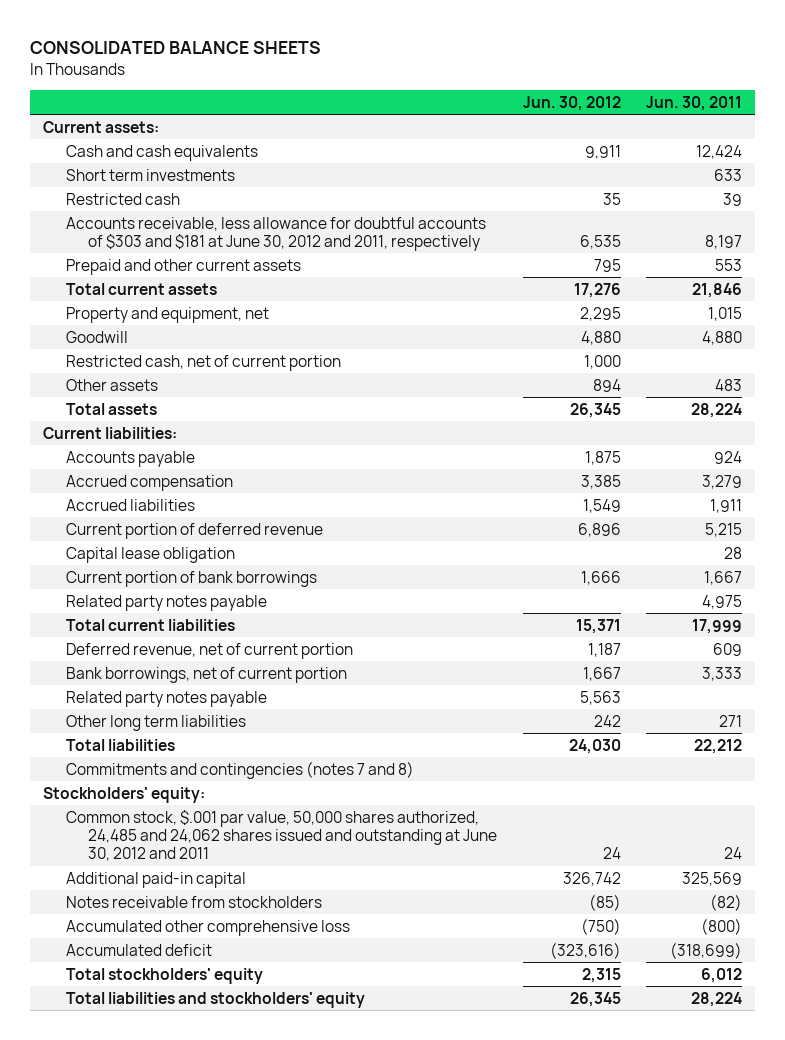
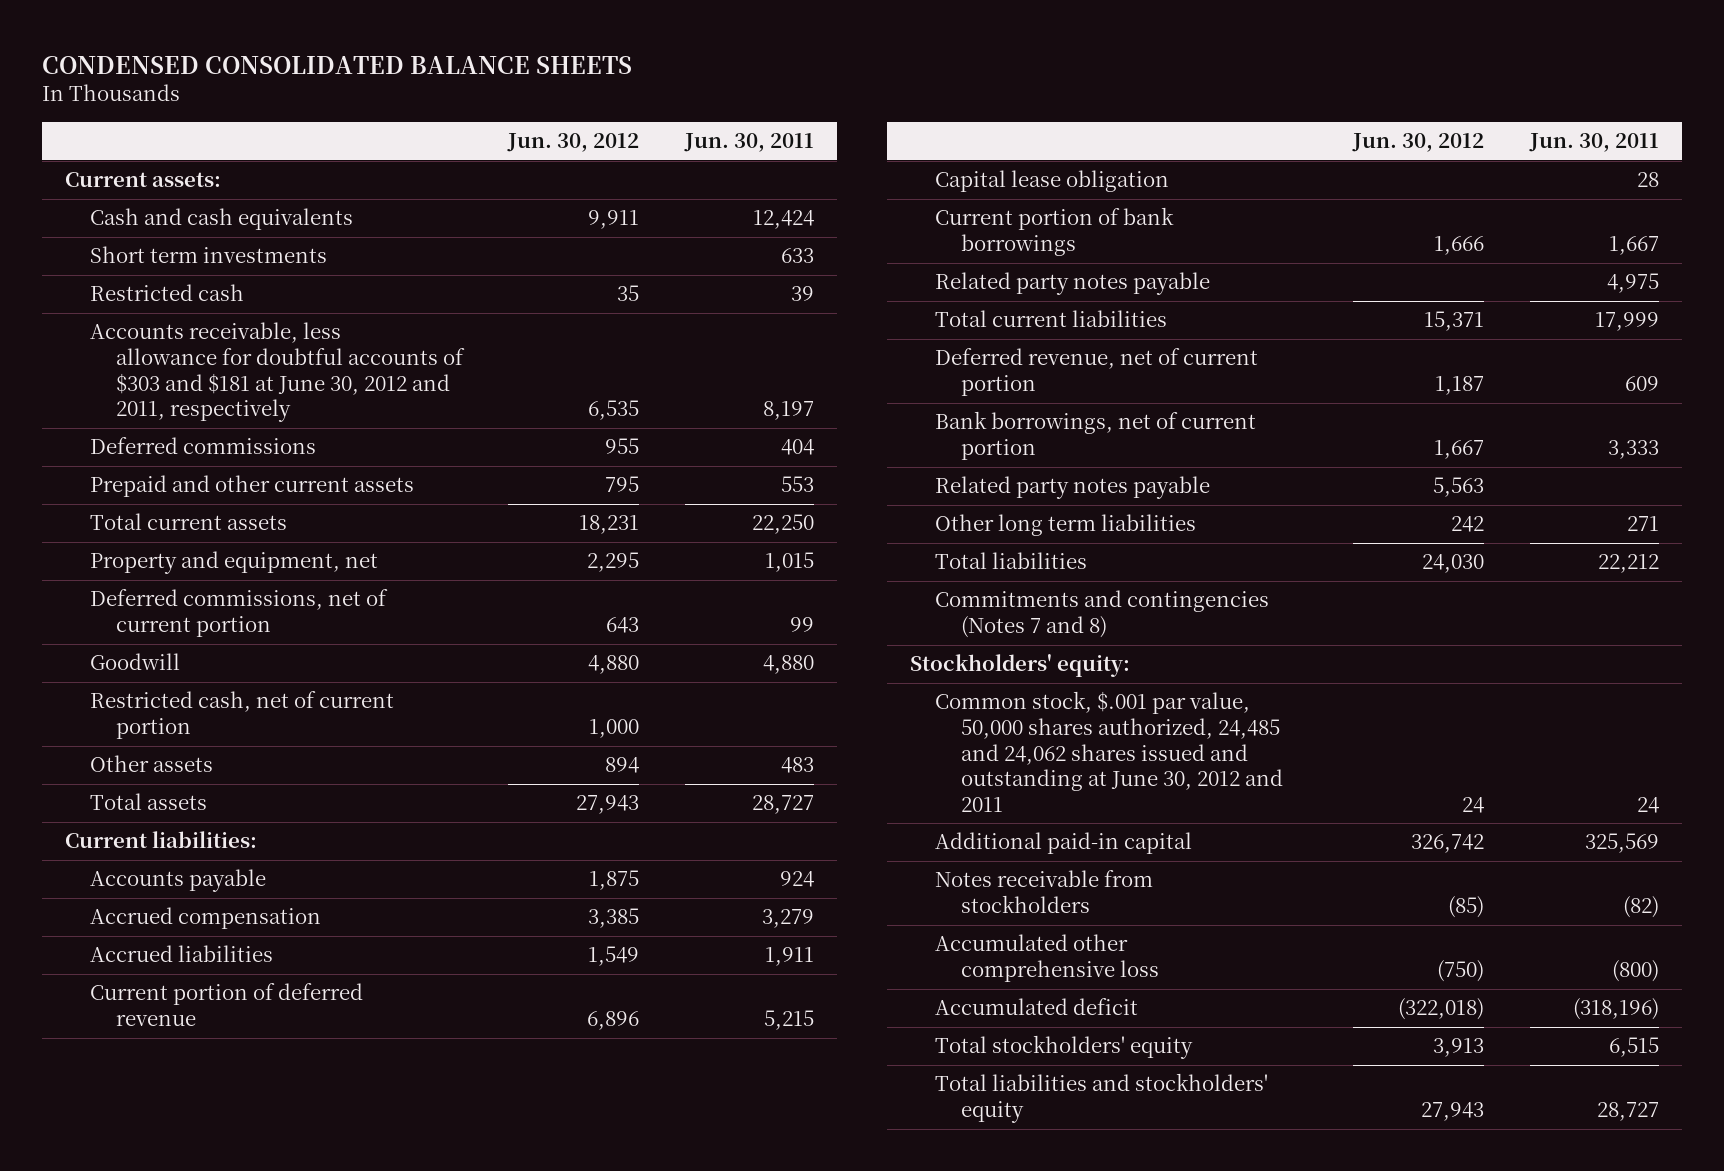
- CONSOLIDATED BALANCE SHEETS
+ CONDENSED CONSOLIDATED BALANCE SHEETS
+ Deferred commissions | 955 | 404
- Total current assets | 17,276 | 21,846
+ Total current assets | 18,231 | 22,250
+ Deferred commissions, net of current portion | 643 | 99
- Total assets | 26,345 | 28,224
+ Total assets | 27,943 | 28,727
- Commitments and contingencies (notes 7 and 8)
+ Commitments and contingencies (Notes 7 and 8)
- Accumulated deficit | (323,616) | (318,699)
- Total stockholders' equity | 2,315 | 6,012
- Total liabilities and stockholders' equity | 26,345 | 28,224
+ Accumulated deficit | (322,018) | (318,196)
+ Total stockholders' equity | 3,913 | 6,515
+ Total liabilities and stockholders' equity | 27,943 | 28,727

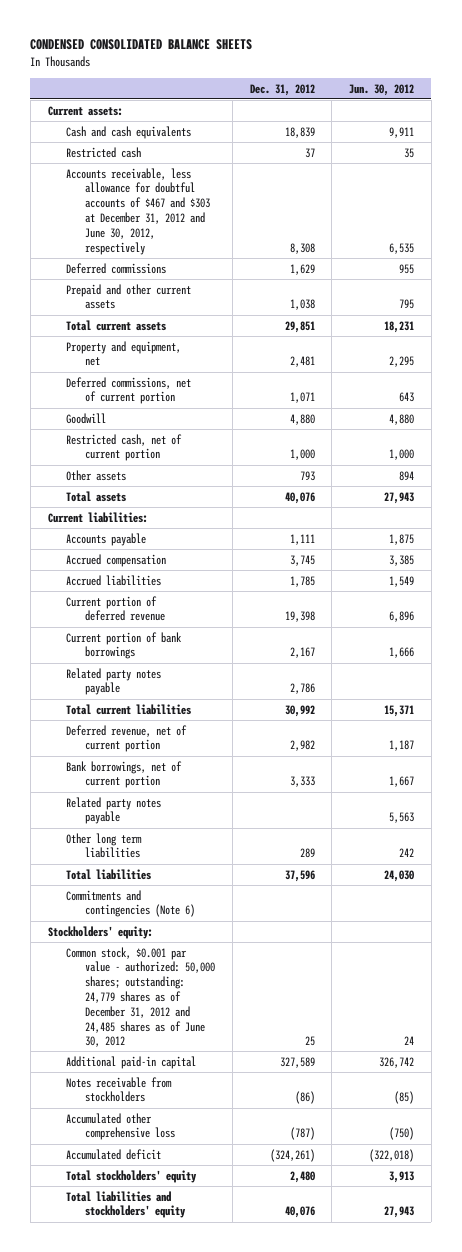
- | Jun. 30, 2012 | Jun. 30, 2011
+ | Dec. 31, 2012 | Jun. 30, 2012
- Short term investments | | 633
- Accounts receivable, less allowance for doubtful accounts of $303 and $181 at June 30, 2012 and 2011, respectively | 6,535 | 8,197
+ Accounts receivable, less allowance for doubtful accounts of $467 and $303 at December 31, 2012 and June 30, 2012, respectively | 8,308 | 6,535
- Capital lease obligation | | 28
- Commitments and contingencies (Notes 7 and 8)
+ Commitments and contingencies (Note 6)
- Common stock, $.001 par value, 50,000 shares authorized, 24,485 and 24,062 shares issued and outstanding at June 30, 2012 and 2011 | 24 | 24
+ Common stock, $0.001 par value - authorized: 50,000 shares; outstanding: 24,779 shares as of December 31, 2012 and 24,485 shares as of June 30, 2012 | 25 | 24

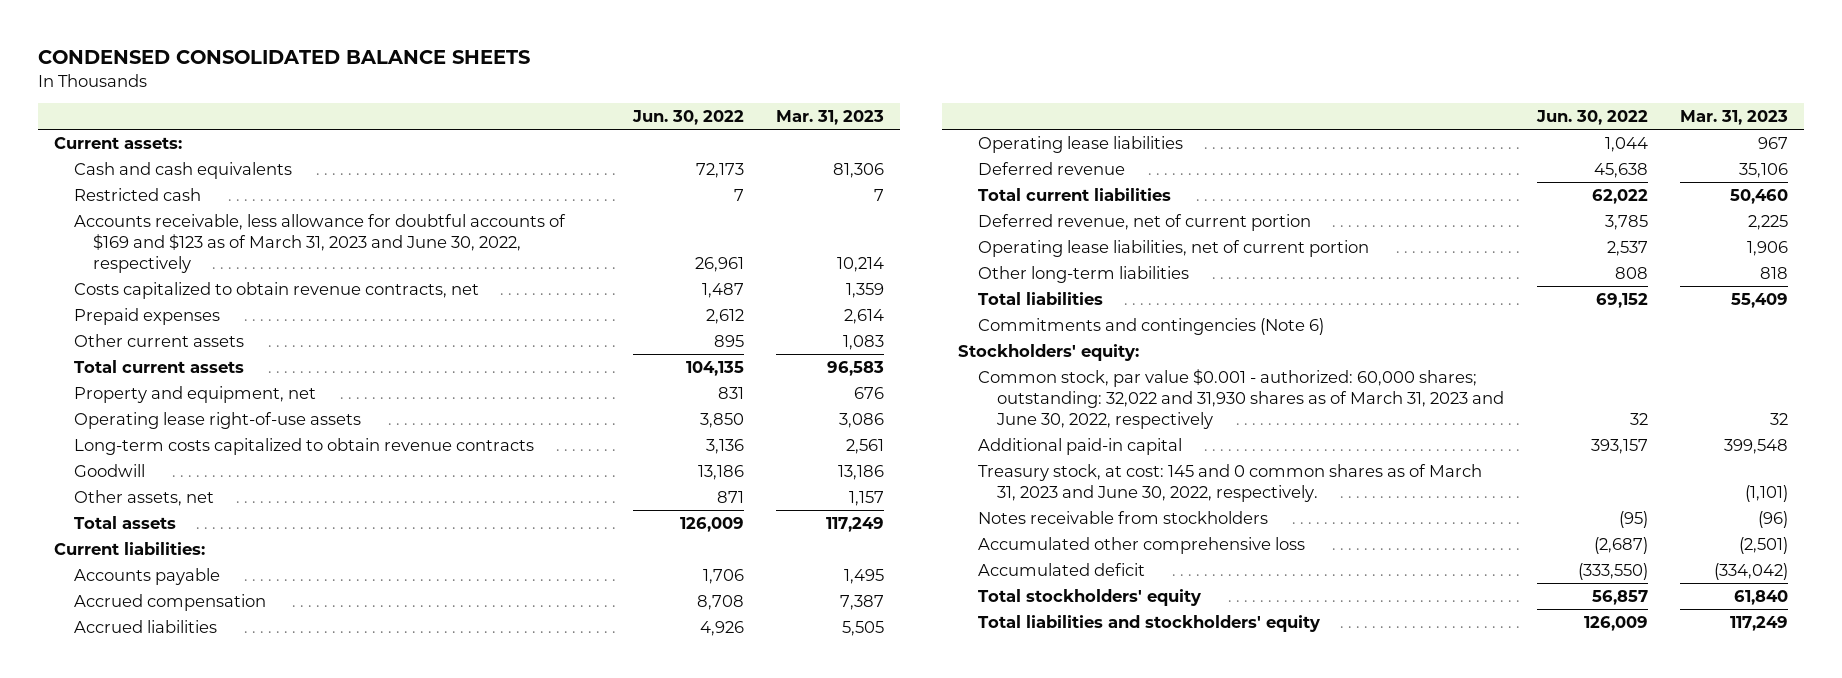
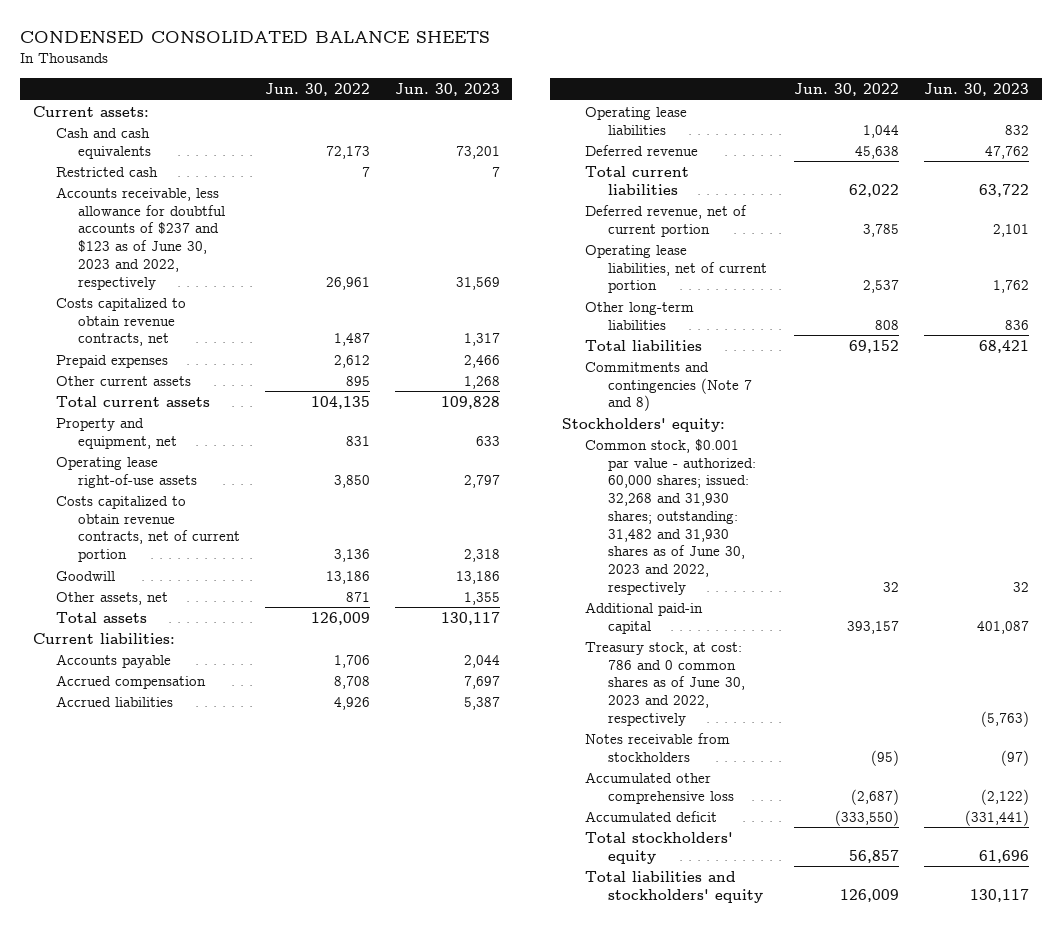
- | Jun. 30, 2022 | Mar. 31, 2023
+ | Jun. 30, 2022 | Jun. 30, 2023
- Accounts receivable, less allowance for doubtful accounts of $169 and $123 as of March 31, 2023 and June 30, 2022, respectively | 26,961 | 10,214
+ Accounts receivable, less allowance for doubtful accounts of $237 and $123 as of June 30, 2023 and 2022, respectively | 26,961 | 31,569
- Long-term costs capitalized to obtain revenue contracts | 3,136 | 2,561
+ Costs capitalized to obtain revenue contracts, net of current portion | 3,136 | 2,318
- Commitments and contingencies (Note 6)
+ Commitments and contingencies (Note 7 and 8)
- Common stock, par value $0.001 - authorized: 60,000 shares; outstanding: 32,022 and 31,930 shares as of March 31, 2023 and June 30, 2022, respectively | 32 | 32
+ Common stock, $0.001 par value - authorized: 60,000 shares; issued: 32,268 and 31,930 shares; outstanding: 31,482 and 31,930 shares as of June 30, 2023 and 2022, respectively | 32 | 32
- Treasury stock, at cost: 145 and 0 common shares as of March 31, 2023 and June 30, 2022, respectively. | | (1,101)
+ Treasury stock, at cost: 786 and 0 common shares as of June 30, 2023 and 2022, respectively | | (5,763)

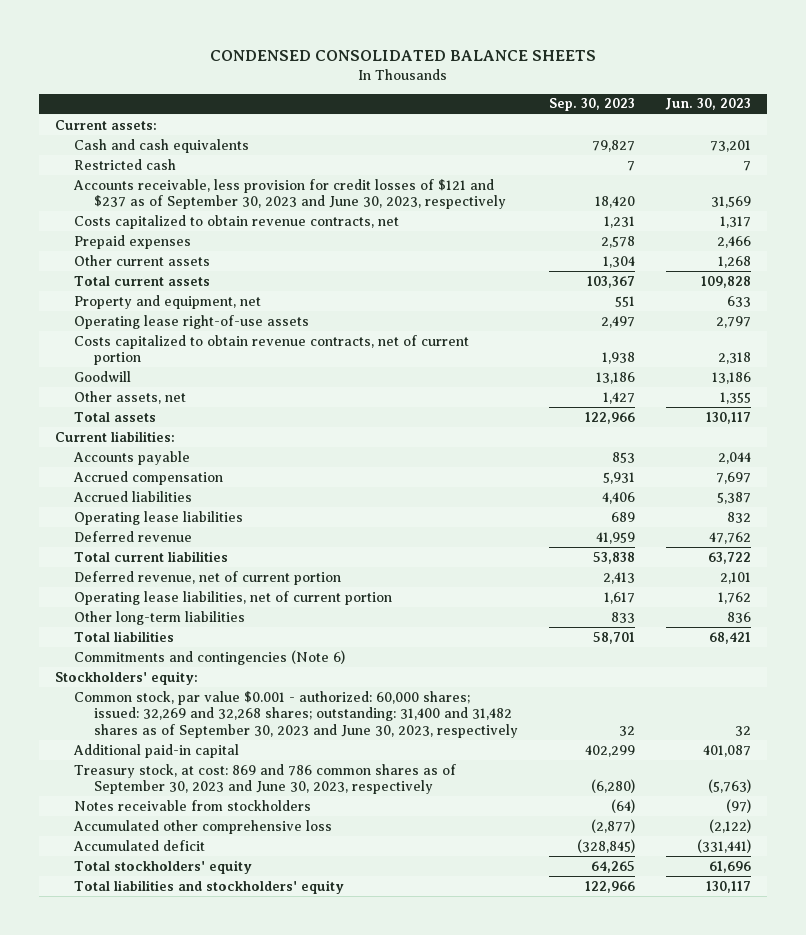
- | Jun. 30, 2022 | Jun. 30, 2023
+ | Sep. 30, 2023 | Jun. 30, 2023
- Accounts receivable, less allowance for doubtful accounts of $237 and $123 as of June 30, 2023 and 2022, respectively | 26,961 | 31,569
+ Accounts receivable, less provision for credit losses of $121 and $237 as of September 30, 2023 and June 30, 2023, respectively | 18,420 | 31,569
- Commitments and contingencies (Note 7 and 8)
+ Commitments and contingencies (Note 6)
- Common stock, $0.001 par value - authorized: 60,000 shares; issued: 32,268 and 31,930 shares; outstanding: 31,482 and 31,930 shares as of June 30, 2023 and 2022, respectively | 32 | 32
+ Common stock, par value $0.001 - authorized: 60,000 shares; issued: 32,269 and 32,268 shares; outstanding: 31,400 and 31,482 shares as of September 30, 2023 and June 30, 2023, respectively | 32 | 32
- Treasury stock, at cost: 786 and 0 common shares as of June 30, 2023 and 2022, respectively | | (5,763)
+ Treasury stock, at cost: 869 and 786 common shares as of September 30, 2023 and June 30, 2023, respectively | (6,280) | (5,763)

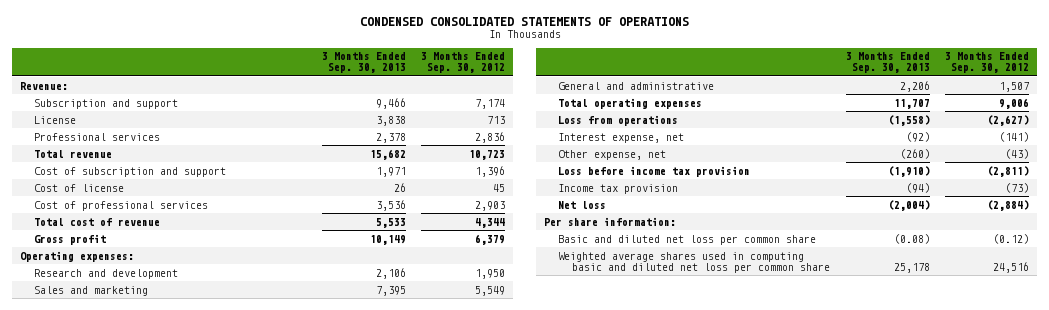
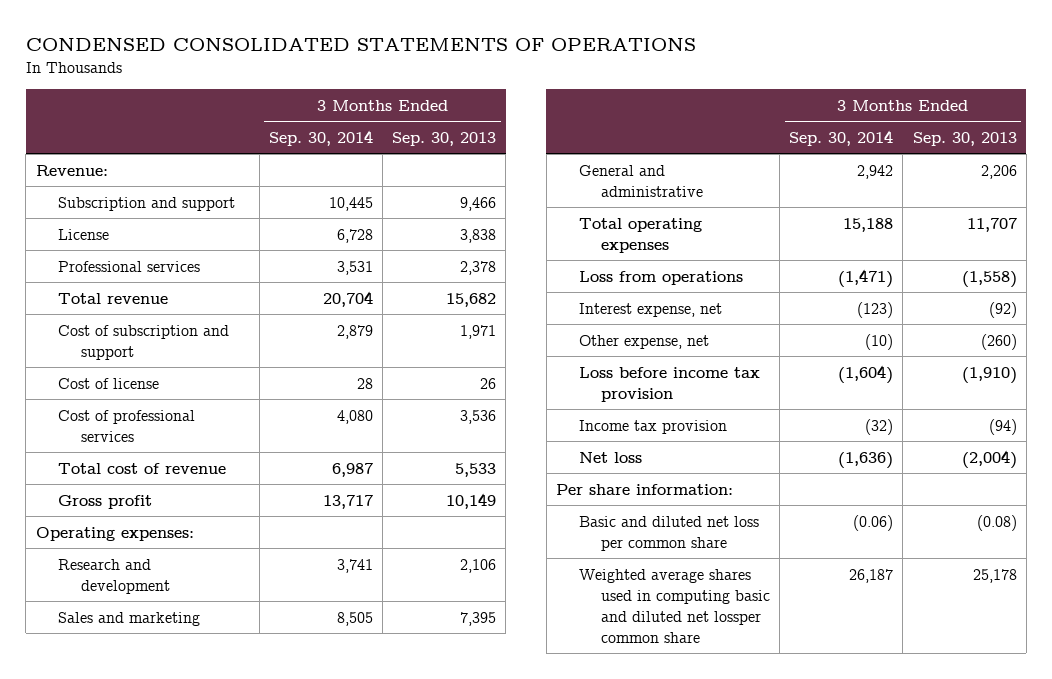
- | 3 Months Ended Sep. 30, 2013 | 3 Months Ended Sep. 30, 2012
+ | 3 Months Ended Sep. 30, 2014 | 3 Months Ended Sep. 30, 2013
- Weighted average shares used in computing basic and diluted net loss per common share | 25,178 | 24,516
+ Weighted average shares used in computing basic and diluted net lossper common share | 26,187 | 25,178

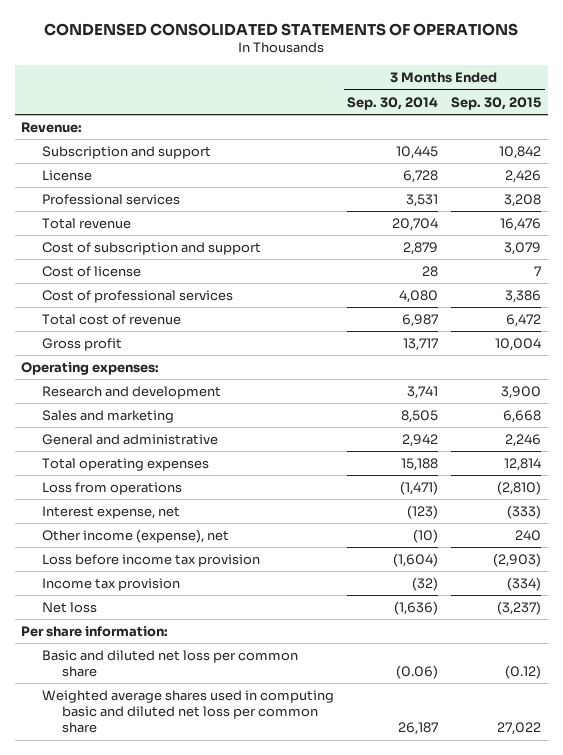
- | 3 Months Ended Sep. 30, 2014 | 3 Months Ended Sep. 30, 2013
+ | 3 Months Ended Sep. 30, 2014 | 3 Months Ended Sep. 30, 2015
- Other expense, net | (10) | (260)
+ Other income (expense), net | (10) | 240
- Weighted average shares used in computing basic and diluted net lossper common share | 26,187 | 25,178
+ Weighted average shares used in computing basic and diluted net loss per common share | 26,187 | 27,022

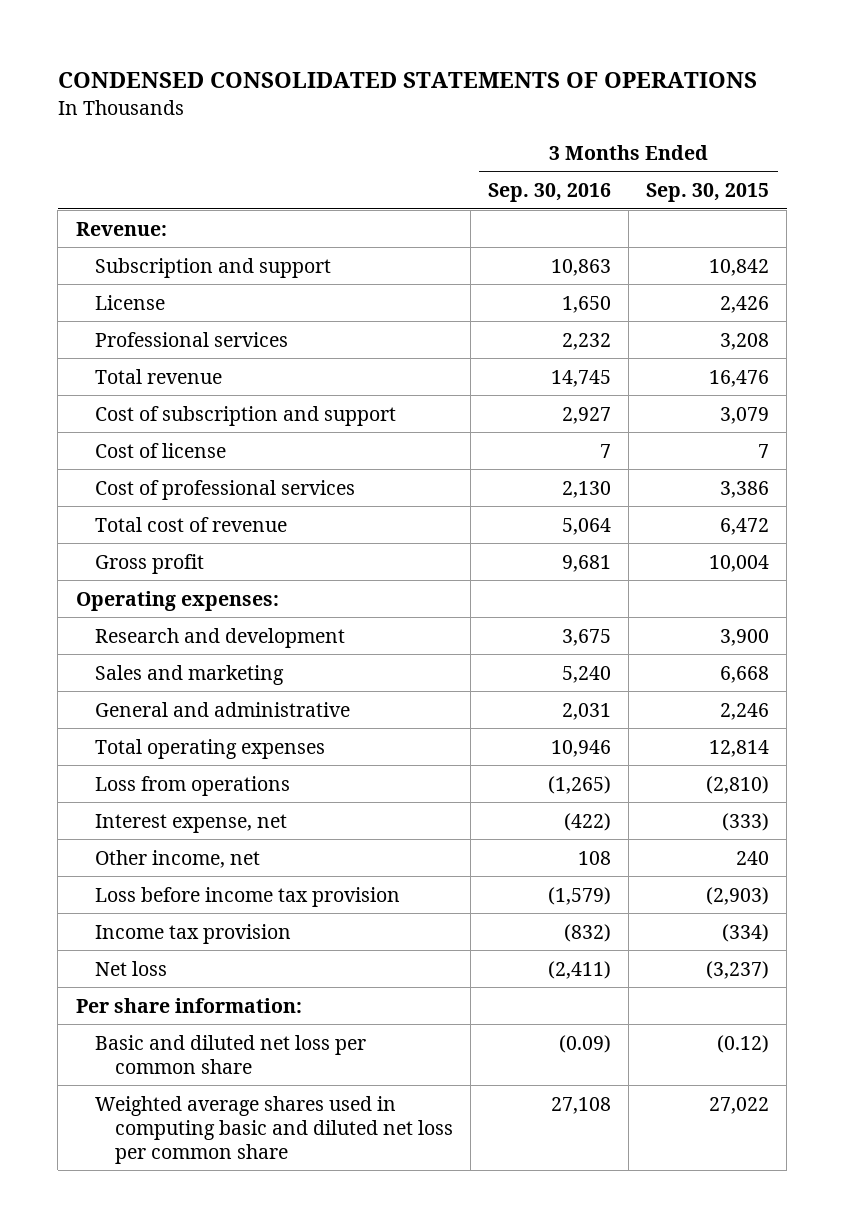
- | 3 Months Ended Sep. 30, 2014 | 3 Months Ended Sep. 30, 2015
+ | 3 Months Ended Sep. 30, 2016 | 3 Months Ended Sep. 30, 2015
- Other income (expense), net | (10) | 240
+ Other income, net | 108 | 240

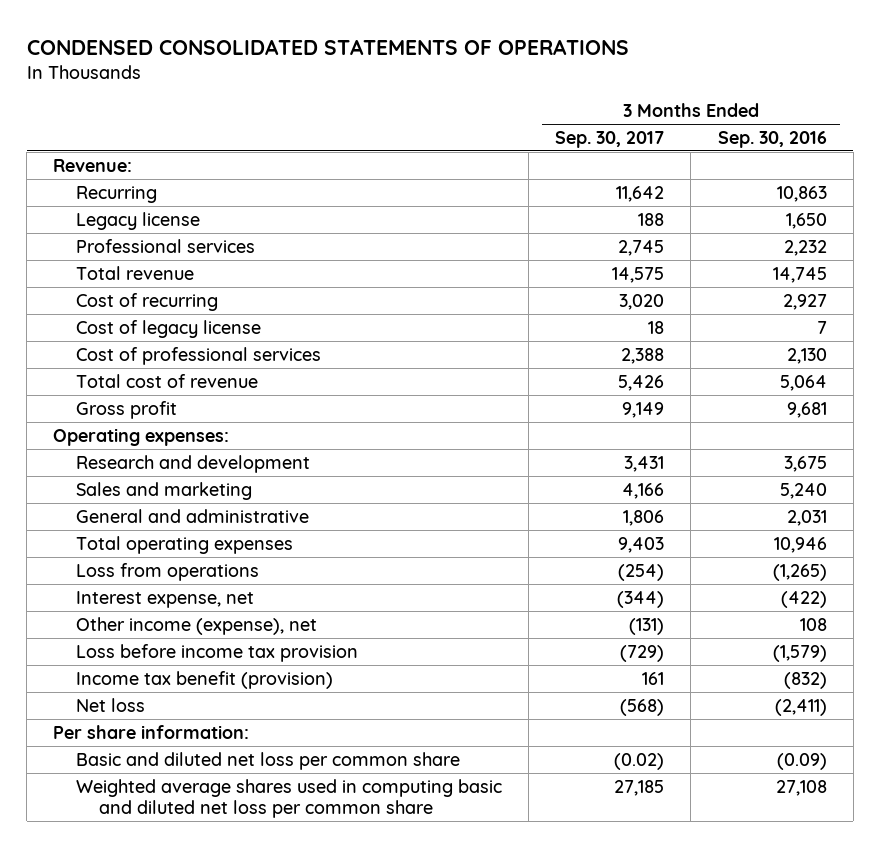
- | 3 Months Ended Sep. 30, 2016 | 3 Months Ended Sep. 30, 2015
+ | 3 Months Ended Sep. 30, 2017 | 3 Months Ended Sep. 30, 2016
- Subscription and support | 10,863 | 10,842
- License | 1,650 | 2,426
+ Recurring | 11,642 | 10,863
+ Legacy license | 188 | 1,650
- Cost of subscription and support | 2,927 | 3,079
- Cost of license | 7 | 7
+ Cost of recurring | 3,020 | 2,927
+ Cost of legacy license | 18 | 7
- Other income, net | 108 | 240
+ Other income (expense), net | (131) | 108
- Income tax provision | (832) | (334)
+ Income tax benefit (provision) | 161 | (832)

